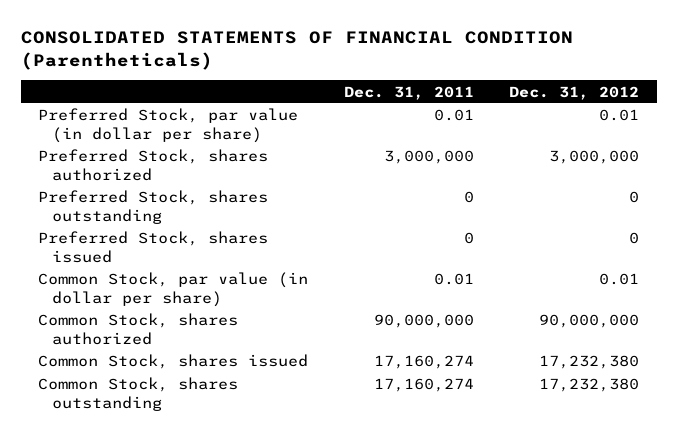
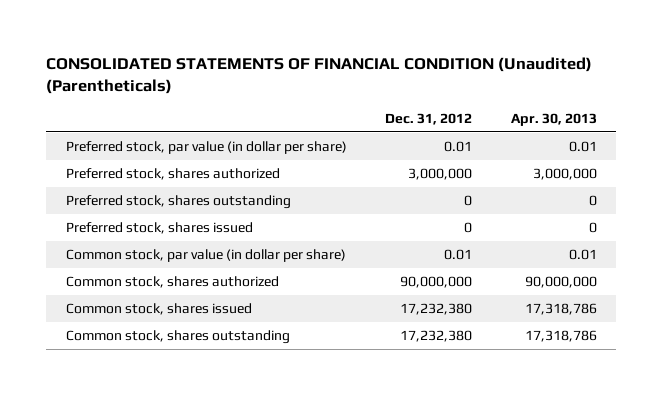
- CONSOLIDATED STATEMENTS OF FINANCIAL CONDITION (Parentheticals)
+ CONSOLIDATED STATEMENTS OF FINANCIAL CONDITION (Unaudited) (Parentheticals)
- | Dec. 31, 2011 | Dec. 31, 2012
+ | Dec. 31, 2012 | Apr. 30, 2013
- Preferred Stock, par value (in dollar per share) | 0.01 | 0.01
- Preferred Stock, shares authorized | 3,000,000 | 3,000,000
- Preferred Stock, shares outstanding | 0 | 0
- Preferred Stock, shares issued | 0 | 0
- Common Stock, par value (in dollar per share) | 0.01 | 0.01
- Common Stock, shares authorized | 90,000,000 | 90,000,000
- Common Stock, shares issued | 17,160,274 | 17,232,380
- Common Stock, shares outstanding | 17,160,274 | 17,232,380
+ Preferred stock, par value (in dollar per share) | 0.01 | 0.01
+ Preferred stock, shares authorized | 3,000,000 | 3,000,000
+ Preferred stock, shares outstanding | 0 | 0
+ Preferred stock, shares issued | 0 | 0
+ Common stock, par value (in dollar per share) | 0.01 | 0.01
+ Common stock, shares authorized | 90,000,000 | 90,000,000
+ Common stock, shares issued | 17,232,380 | 17,318,786
+ Common stock, shares outstanding | 17,232,380 | 17,318,786

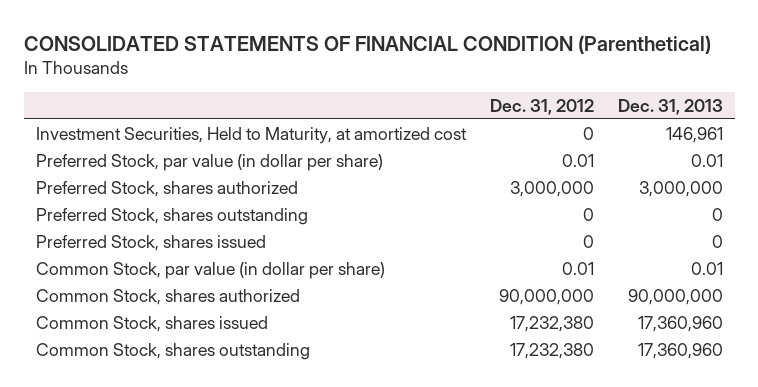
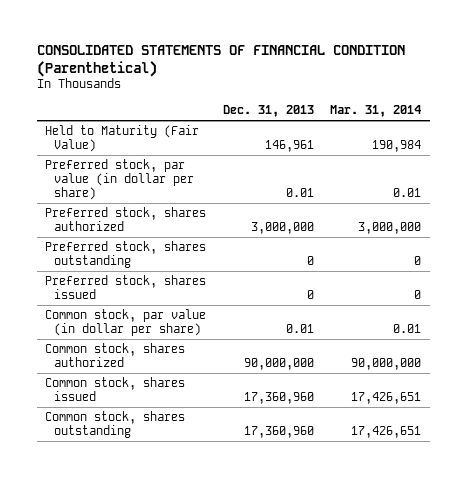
- | Dec. 31, 2012 | Dec. 31, 2013
+ | Dec. 31, 2013 | Mar. 31, 2014
- Investment Securities, Held to Maturity, at amortized cost | 0 | 146,961
- Preferred Stock, par value (in dollar per share) | 0.01 | 0.01
- Preferred Stock, shares authorized | 3,000,000 | 3,000,000
- Preferred Stock, shares outstanding | 0 | 0
- Preferred Stock, shares issued | 0 | 0
- Common Stock, par value (in dollar per share) | 0.01 | 0.01
- Common Stock, shares authorized | 90,000,000 | 90,000,000
- Common Stock, shares issued | 17,232,380 | 17,360,960
- Common Stock, shares outstanding | 17,232,380 | 17,360,960
+ Held to Maturity (Fair Value) | 146,961 | 190,984
+ Preferred stock, par value (in dollar per share) | 0.01 | 0.01
+ Preferred stock, shares authorized | 3,000,000 | 3,000,000
+ Preferred stock, shares outstanding | 0 | 0
+ Preferred stock, shares issued | 0 | 0
+ Common stock, par value (in dollar per share) | 0.01 | 0.01
+ Common stock, shares authorized | 90,000,000 | 90,000,000
+ Common stock, shares issued | 17,360,960 | 17,426,651
+ Common stock, shares outstanding | 17,360,960 | 17,426,651

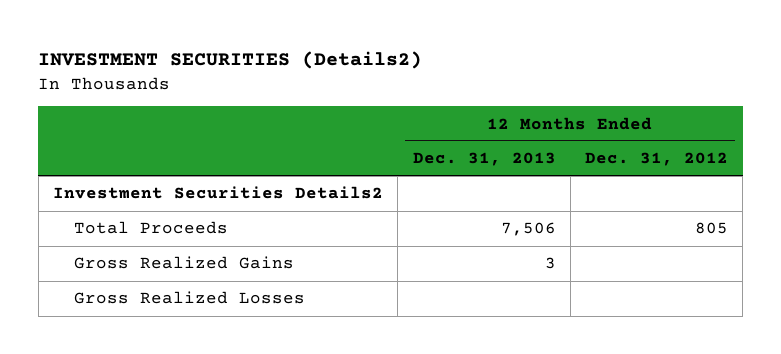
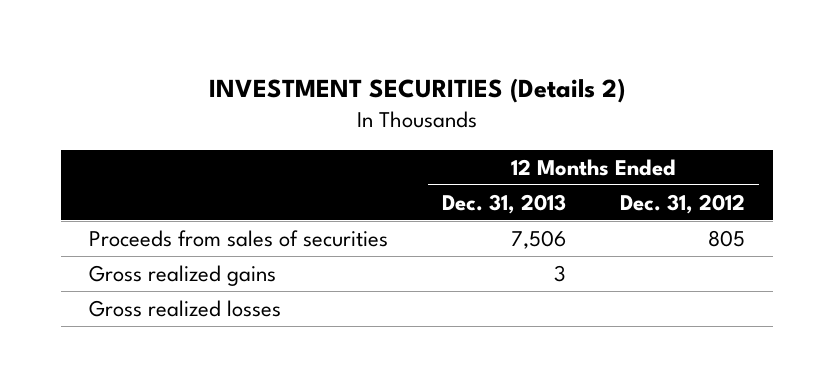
- INVESTMENT SECURITIES (Details2)
+ INVESTMENT SECURITIES (Details 2)
- Investment Securities Details2
- Total Proceeds | 7,506 | 805
- Gross Realized Gains | 3 |
- Gross Realized Losses
+ Proceeds from sales of securities | 7,506 | 805
+ Gross realized gains | 3 |
+ Gross realized losses

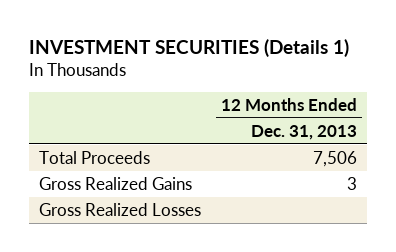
- INVESTMENT SECURITIES (Details 2)
+ INVESTMENT SECURITIES (Details 1)
- | 12 Months Ended Dec. 31, 2013 | 12 Months Ended Dec. 31, 2012
+ | 12 Months Ended Dec. 31, 2013
- Proceeds from sales of securities | 7,506 | 805
- Gross realized gains | 3 |
- Gross realized losses
+ Total Proceeds | 7,506
+ Gross Realized Gains | 3
+ Gross Realized Losses

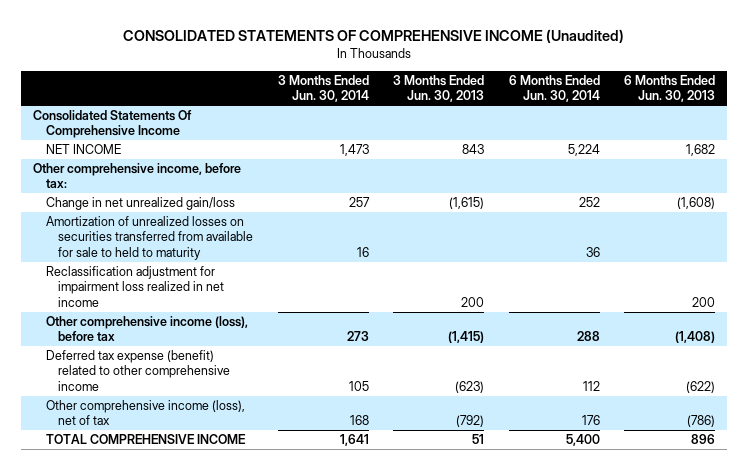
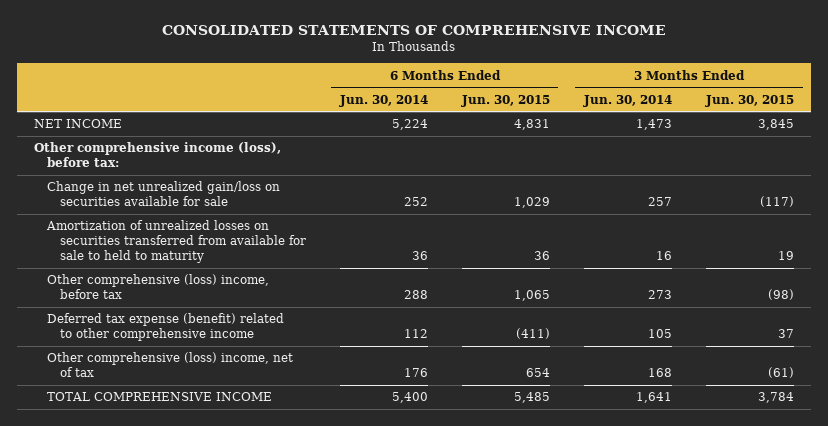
- CONSOLIDATED STATEMENTS OF COMPREHENSIVE INCOME (Unaudited)
+ CONSOLIDATED STATEMENTS OF COMPREHENSIVE INCOME
- | 3 Months Ended Jun. 30, 2014 | 3 Months Ended Jun. 30, 2013 | 6 Months Ended Jun. 30, 2014 | 6 Months Ended Jun. 30, 2013
+ | 6 Months Ended Jun. 30, 2014 | 6 Months Ended Jun. 30, 2015 | 3 Months Ended Jun. 30, 2014 | 3 Months Ended Jun. 30, 2015
- Consolidated Statements Of Comprehensive Income
- Other comprehensive income, before tax:
- Change in net unrealized gain/loss | 257 | (1,615) | 252 | (1,608)
+ Other comprehensive income (loss), before tax:
+ Change in net unrealized gain/loss on securities available for sale | 252 | 1,029 | 257 | (117)
- Reclassification adjustment for impairment loss realized in net income | | 200 | | 200
- Other comprehensive income (loss), before tax | 273 | (1,415) | 288 | (1,408)
+ Other comprehensive (loss) income, before tax | 288 | 1,065 | 273 | (98)
- Other comprehensive income (loss), net of tax | 168 | (792) | 176 | (786)
+ Other comprehensive (loss) income, net of tax | 176 | 654 | 168 | (61)

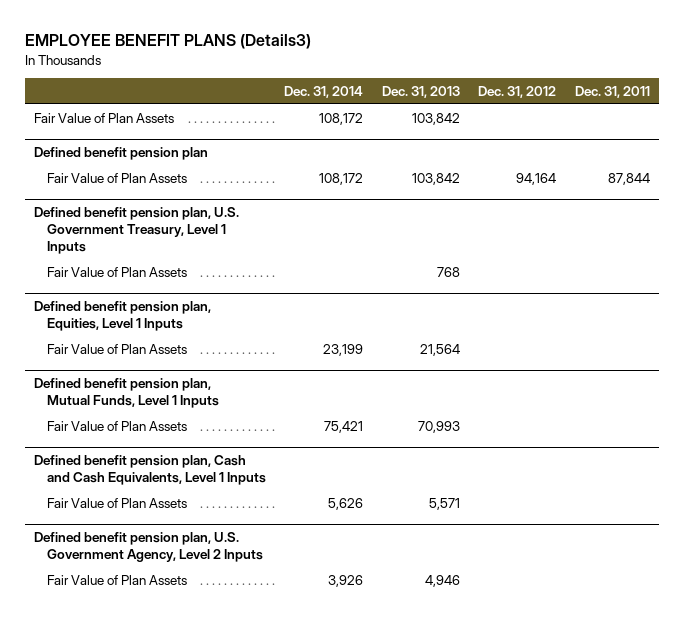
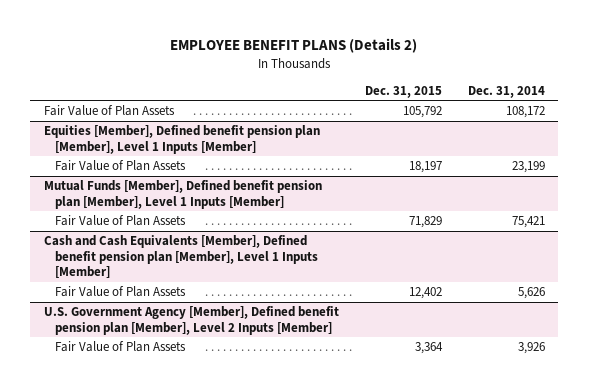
- EMPLOYEE BENEFIT PLANS (Details3)
+ EMPLOYEE BENEFIT PLANS (Details 2)
- | Dec. 31, 2014 | Dec. 31, 2013 | Dec. 31, 2012 | Dec. 31, 2011
+ | Dec. 31, 2015 | Dec. 31, 2014
- Defined benefit pension plan
- Fair Value of Plan Assets | 108,172 | 103,842 | 94,164 | 87,844
- Defined benefit pension plan, U.S. Government Treasury, Level 1 Inputs
- Fair Value of Plan Assets | | 768 | |
- Defined benefit pension plan, Equities, Level 1 Inputs
+ Equities [Member], Defined benefit pension plan [Member], Level 1 Inputs [Member]
- Defined benefit pension plan, Mutual Funds, Level 1 Inputs
+ Mutual Funds [Member], Defined benefit pension plan [Member], Level 1 Inputs [Member]
- Defined benefit pension plan, Cash and Cash Equivalents, Level 1 Inputs
+ Cash and Cash Equivalents [Member], Defined benefit pension plan [Member], Level 1 Inputs [Member]
- Defined benefit pension plan, U.S. Government Agency, Level 2 Inputs
+ U.S. Government Agency [Member], Defined benefit pension plan [Member], Level 2 Inputs [Member]

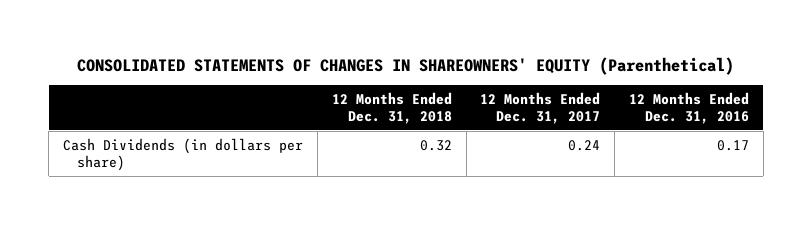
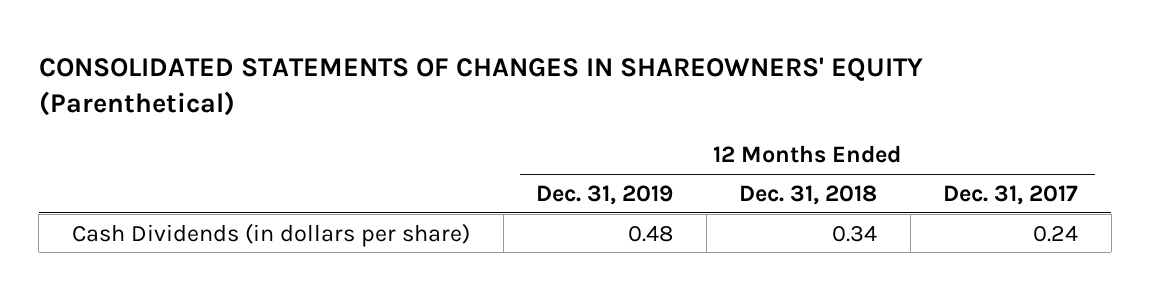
- | 12 Months Ended Dec. 31, 2018 | 12 Months Ended Dec. 31, 2017 | 12 Months Ended Dec. 31, 2016
+ | 12 Months Ended Dec. 31, 2019 | 12 Months Ended Dec. 31, 2018 | 12 Months Ended Dec. 31, 2017
- Cash Dividends (in dollars per share) | 0.32 | 0.24 | 0.17
+ Cash Dividends (in dollars per share) | 0.48 | 0.34 | 0.24

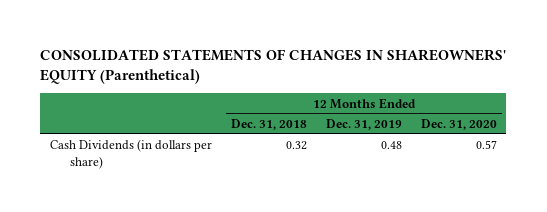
- | 12 Months Ended Dec. 31, 2019 | 12 Months Ended Dec. 31, 2018 | 12 Months Ended Dec. 31, 2017
+ | 12 Months Ended Dec. 31, 2018 | 12 Months Ended Dec. 31, 2019 | 12 Months Ended Dec. 31, 2020
- Cash Dividends (in dollars per share) | 0.48 | 0.34 | 0.24
+ Cash Dividends (in dollars per share) | 0.32 | 0.48 | 0.57

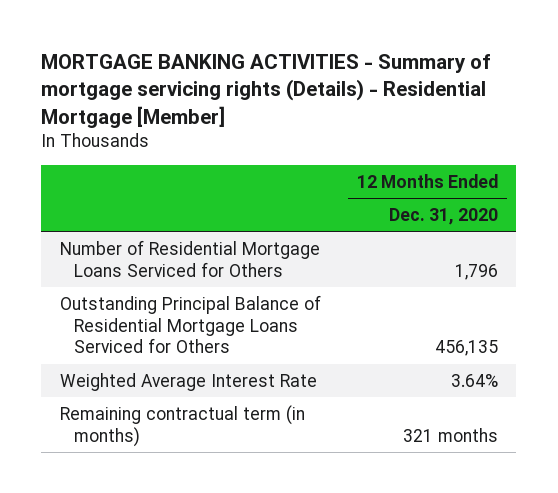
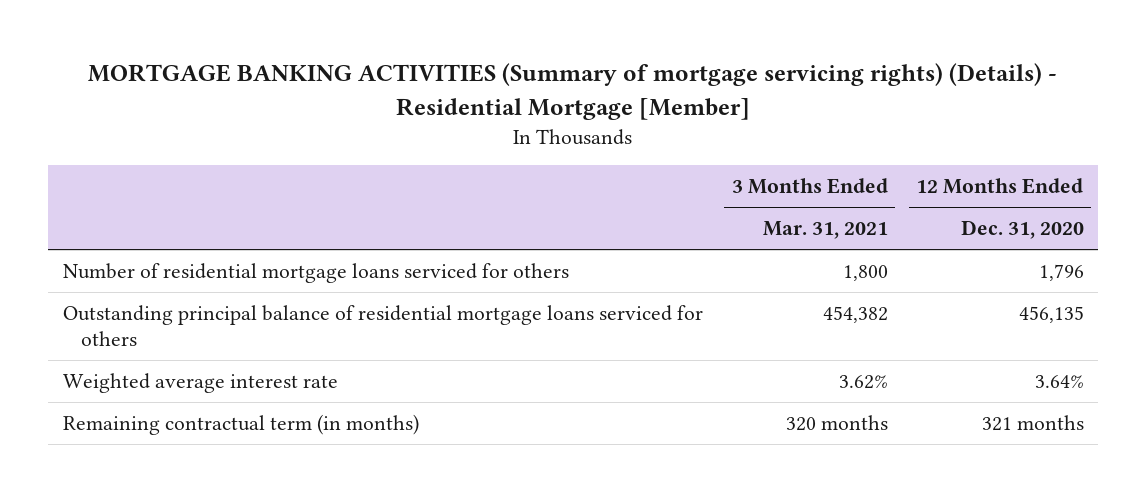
- MORTGAGE BANKING ACTIVITIES - Summary of mortgage servicing rights (Details) - Residential Mortgage [Member]
+ MORTGAGE BANKING ACTIVITIES (Summary of mortgage servicing rights) (Details) - Residential Mortgage [Member]
- | 12 Months Ended Dec. 31, 2020
+ | 3 Months Ended Mar. 31, 2021 | 12 Months Ended Dec. 31, 2020
- Number of Residential Mortgage Loans Serviced for Others | 1,796
- Outstanding Principal Balance of Residential Mortgage Loans Serviced for Others | 456,135
- Weighted Average Interest Rate | 3.64%
+ Number of residential mortgage loans serviced for others | 1,800 | 1,796
+ Outstanding principal balance of residential mortgage loans serviced for others | 454,382 | 456,135
+ Weighted average interest rate | 3.62% | 3.64%

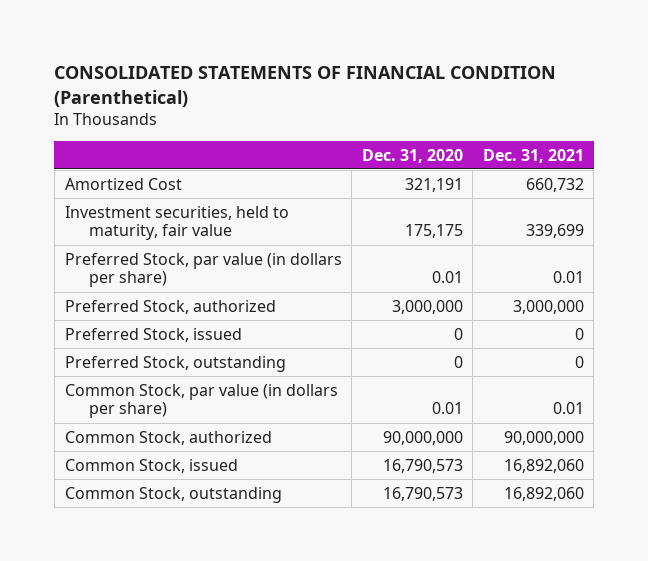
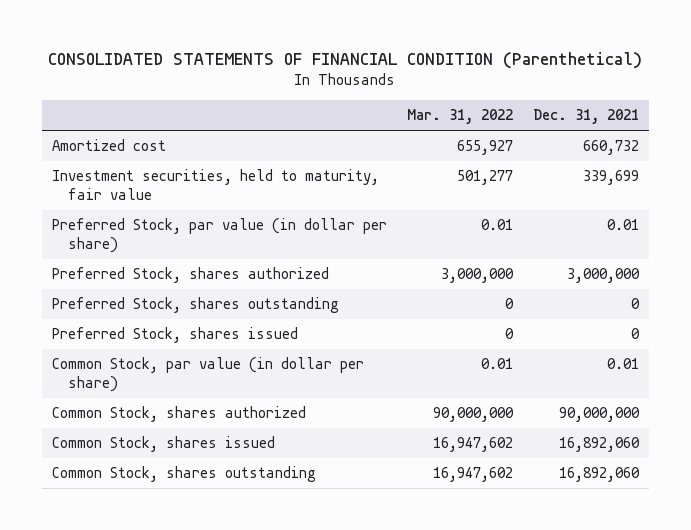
- | Dec. 31, 2020 | Dec. 31, 2021
+ | Mar. 31, 2022 | Dec. 31, 2021
- Amortized Cost | 321,191 | 660,732
+ Amortized cost | 655,927 | 660,732
- Preferred Stock, par value (in dollars per share) | 0.01 | 0.01
- Preferred Stock, authorized | 3,000,000 | 3,000,000
- Preferred Stock, issued | 0 | 0
- Preferred Stock, outstanding | 0 | 0
- Common Stock, par value (in dollars per share) | 0.01 | 0.01
- Common Stock, authorized | 90,000,000 | 90,000,000
- Common Stock, issued | 16,790,573 | 16,892,060
- Common Stock, outstanding | 16,790,573 | 16,892,060
+ Preferred Stock, par value (in dollar per share) | 0.01 | 0.01
+ Preferred Stock, shares authorized | 3,000,000 | 3,000,000
+ Preferred Stock, shares outstanding | 0 | 0
+ Preferred Stock, shares issued | 0 | 0
+ Common Stock, par value (in dollar per share) | 0.01 | 0.01
+ Common Stock, shares authorized | 90,000,000 | 90,000,000
+ Common Stock, shares issued | 16,947,602 | 16,892,060
+ Common Stock, shares outstanding | 16,947,602 | 16,892,060

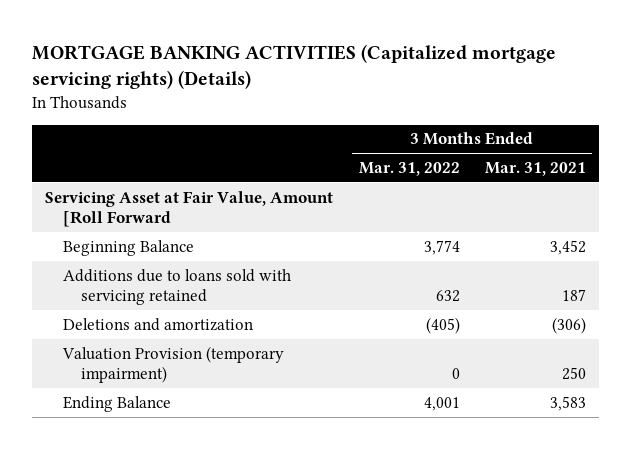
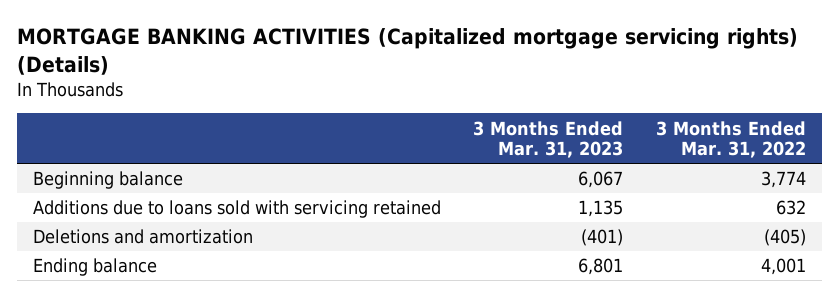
- | 3 Months Ended Mar. 31, 2022 | 3 Months Ended Mar. 31, 2021
+ | 3 Months Ended Mar. 31, 2023 | 3 Months Ended Mar. 31, 2022
- Servicing Asset at Fair Value, Amount [Roll Forward
- Beginning Balance | 3,774 | 3,452
+ Beginning balance | 6,067 | 3,774
- Valuation Provision (temporary impairment) | 0 | 250
- Ending Balance | 4,001 | 3,583
+ Ending balance | 6,801 | 4,001

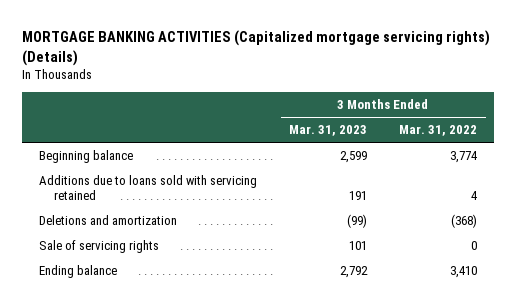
- Beginning balance | 6,067 | 3,774
- Additions due to loans sold with servicing retained | 1,135 | 632
- Deletions and amortization | (401) | (405)
- Ending balance | 6,801 | 4,001
+ Beginning balance | 2,599 | 3,774
+ Additions due to loans sold with servicing retained | 191 | 4
+ Deletions and amortization | (99) | (368)
+ Sale of servicing rights | 101 | 0
+ Ending balance | 2,792 | 3,410

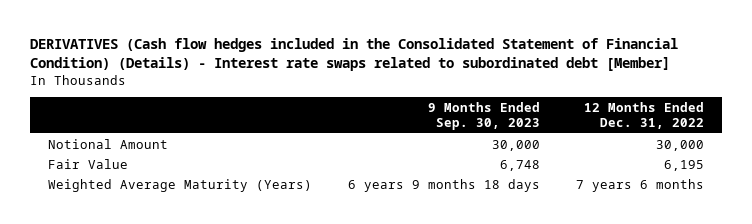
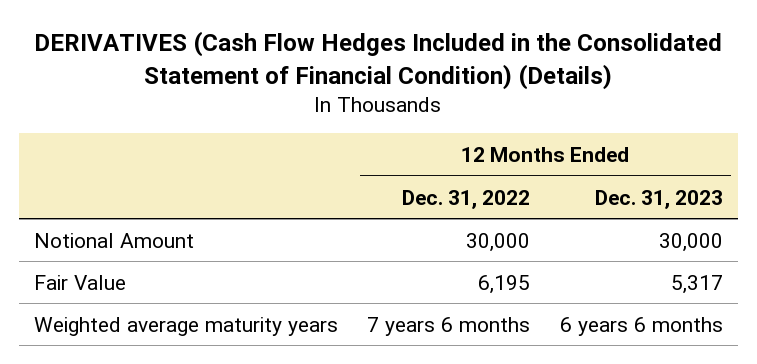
- DERIVATIVES (Cash flow hedges included in the Consolidated Statement of Financial Condition) (Details) - Interest rate swaps related to subordinated debt [Member]
+ DERIVATIVES (Cash Flow Hedges Included in the Consolidated Statement of Financial Condition) (Details)
- | 9 Months Ended Sep. 30, 2023 | 12 Months Ended Dec. 31, 2022
+ | 12 Months Ended Dec. 31, 2022 | 12 Months Ended Dec. 31, 2023
- Weighted Average Maturity (Years) | 6 years 9 months 18 days | 7 years 6 months
+ Weighted average maturity years | 7 years 6 months | 6 years 6 months

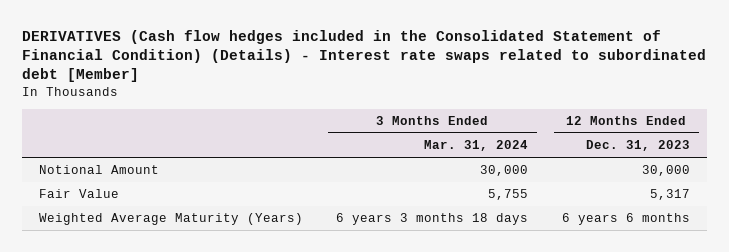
- DERIVATIVES (Cash Flow Hedges Included in the Consolidated Statement of Financial Condition) (Details)
+ DERIVATIVES (Cash flow hedges included in the Consolidated Statement of Financial Condition) (Details) - Interest rate swaps related to subordinated debt [Member]
- | 12 Months Ended Dec. 31, 2022 | 12 Months Ended Dec. 31, 2023
+ | 3 Months Ended Mar. 31, 2024 | 12 Months Ended Dec. 31, 2023
- Weighted average maturity years | 7 years 6 months | 6 years 6 months
+ Weighted Average Maturity (Years) | 6 years 3 months 18 days | 6 years 6 months

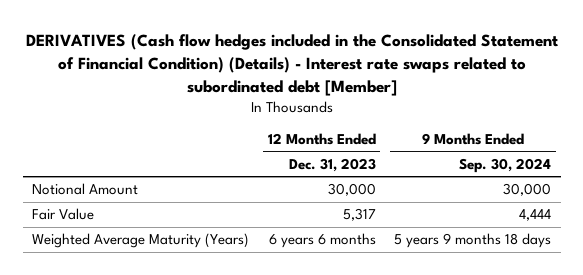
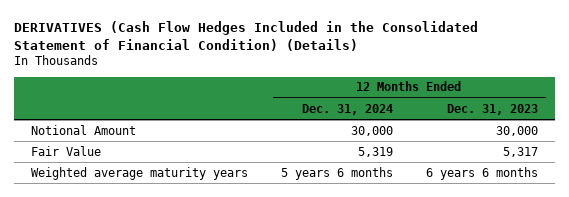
- DERIVATIVES (Cash flow hedges included in the Consolidated Statement of Financial Condition) (Details) - Interest rate swaps related to subordinated debt [Member]
+ DERIVATIVES (Cash Flow Hedges Included in the Consolidated Statement of Financial Condition) (Details)
- | 12 Months Ended Dec. 31, 2023 | 9 Months Ended Sep. 30, 2024
+ | 12 Months Ended Dec. 31, 2024 | 12 Months Ended Dec. 31, 2023
- Weighted Average Maturity (Years) | 6 years 6 months | 5 years 9 months 18 days
+ Weighted average maturity years | 5 years 6 months | 6 years 6 months

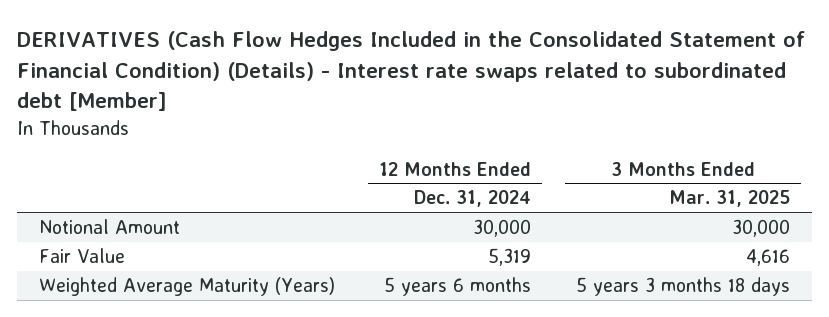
- DERIVATIVES (Cash Flow Hedges Included in the Consolidated Statement of Financial Condition) (Details)
+ DERIVATIVES (Cash Flow Hedges Included in the Consolidated Statement of Financial Condition) (Details) - Interest rate swaps related to subordinated debt [Member]
- | 12 Months Ended Dec. 31, 2024 | 12 Months Ended Dec. 31, 2023
+ | 12 Months Ended Dec. 31, 2024 | 3 Months Ended Mar. 31, 2025
- Weighted average maturity years | 5 years 6 months | 6 years 6 months
+ Weighted Average Maturity (Years) | 5 years 6 months | 5 years 3 months 18 days

